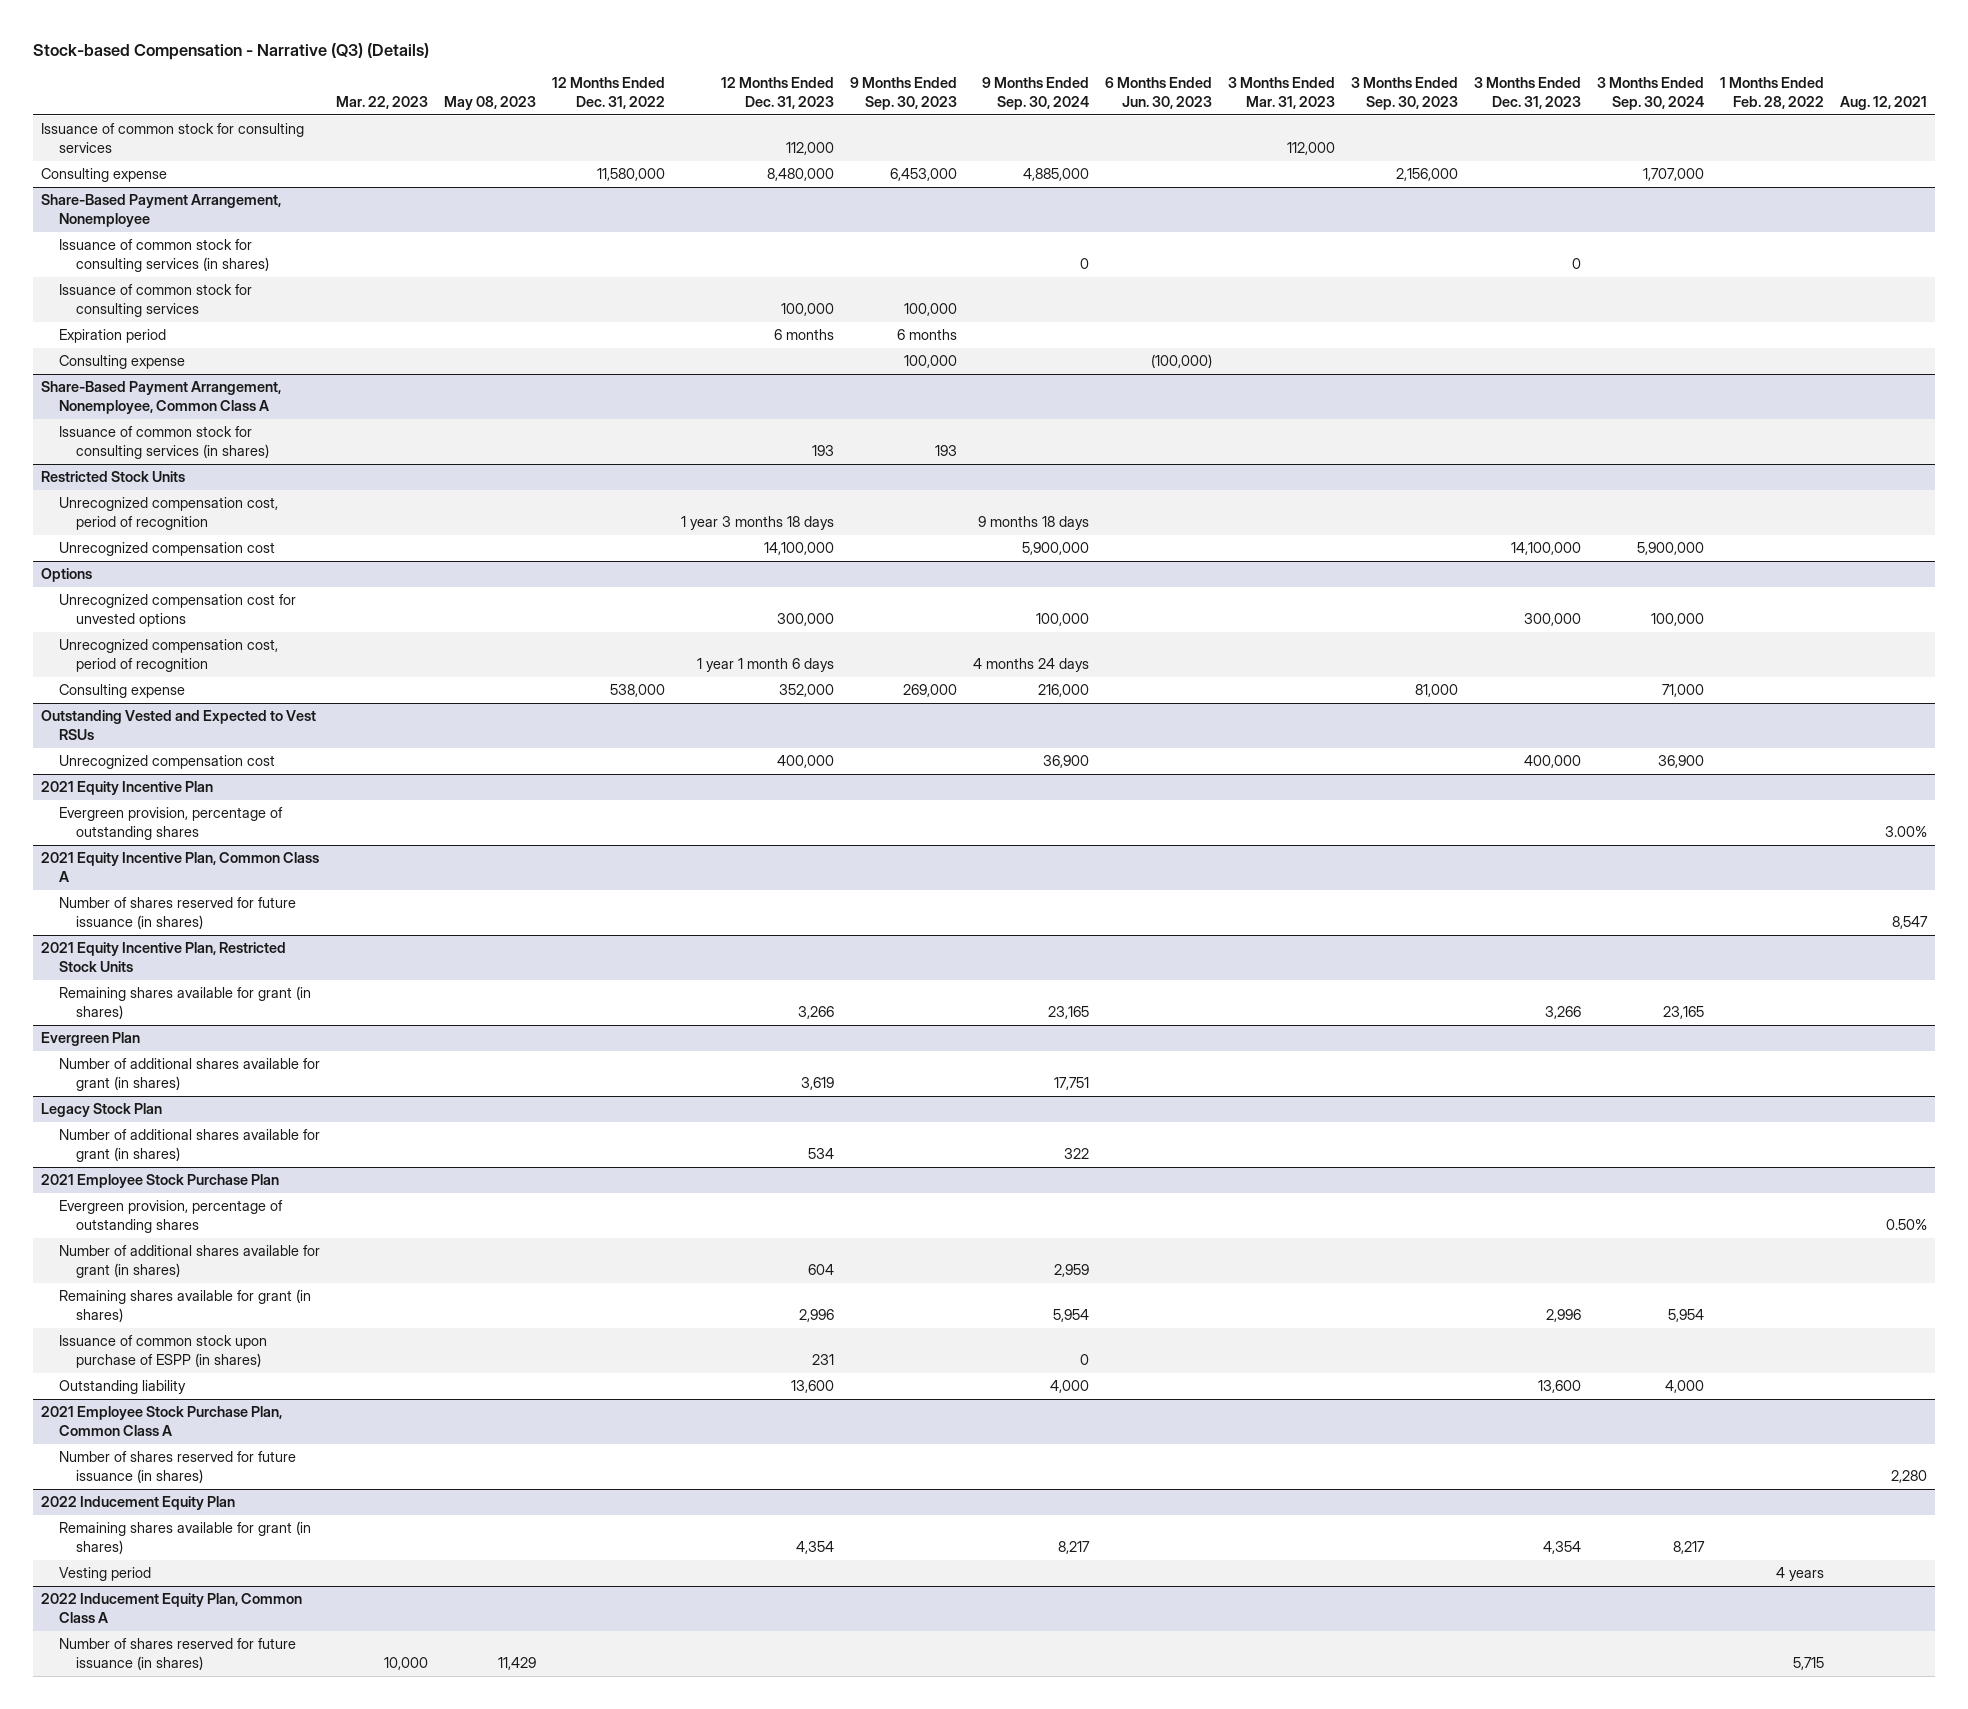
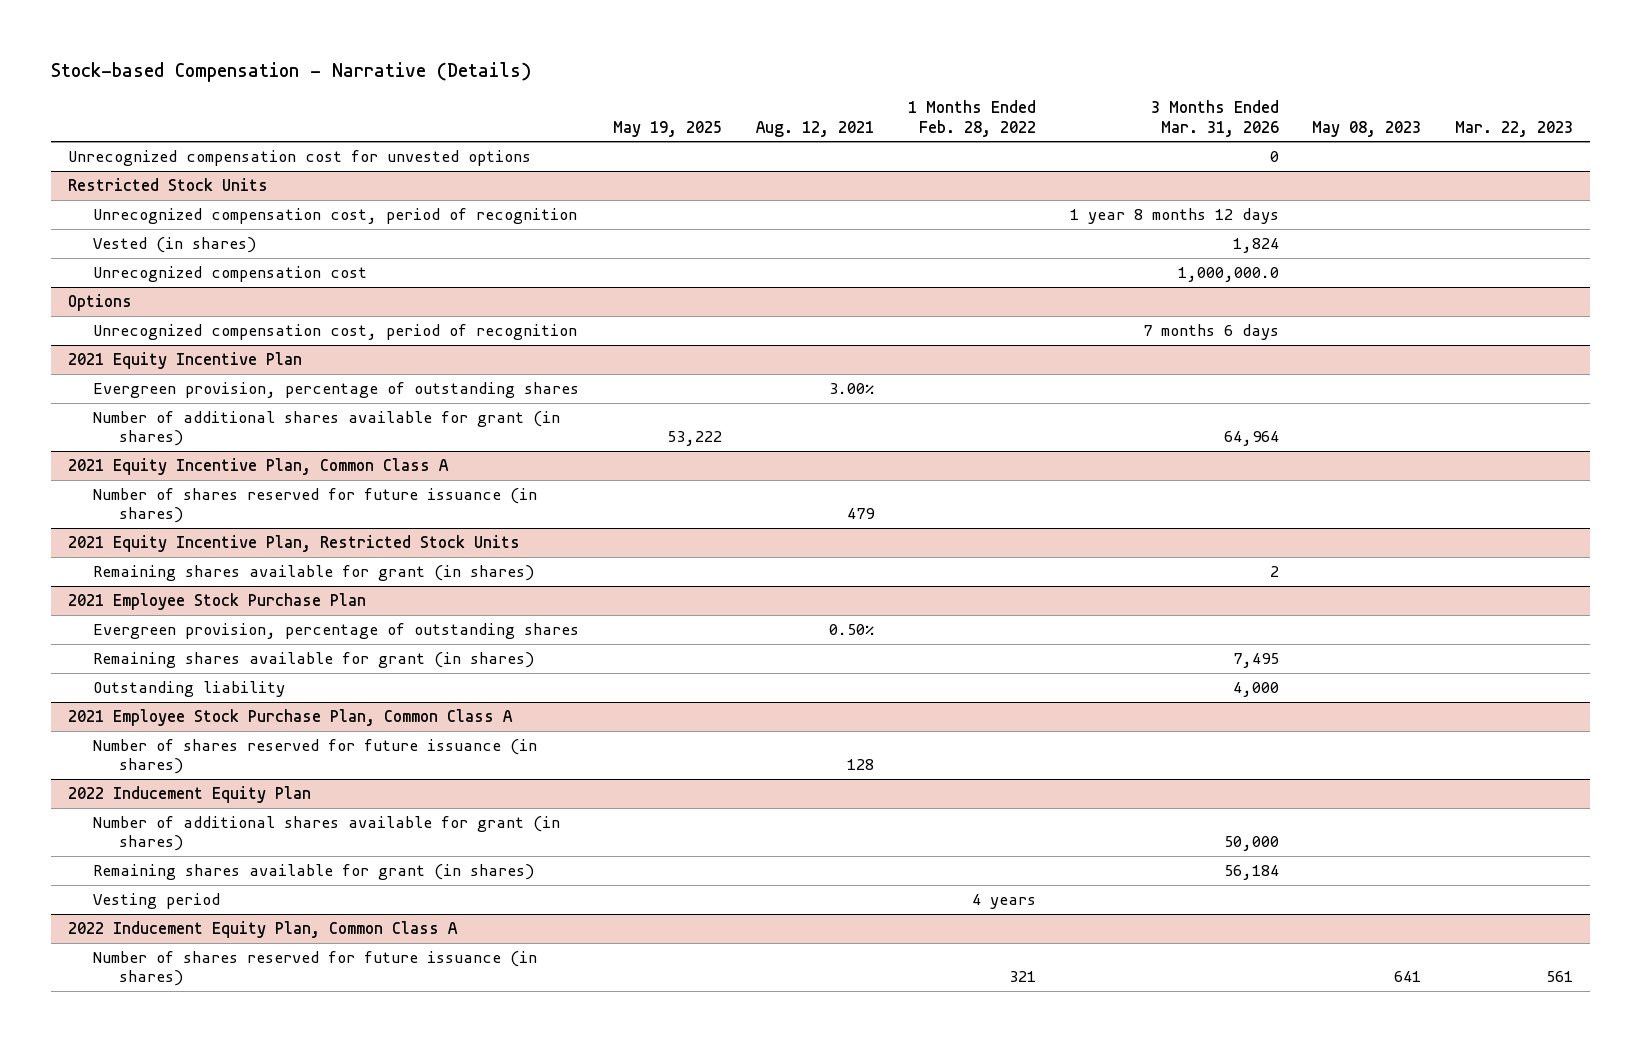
- Stock-based Compensation - Narrative (Q3) (Details)
+ Stock-based Compensation - Narrative (Details)
- | Mar. 22, 2023 | May 08, 2023 | 12 Months Ended Dec. 31, 2022 | 12 Months Ended Dec. 31, 2023 | 9 Months Ended Sep. 30, 2023 | 9 Months Ended Sep. 30, 2024 | 6 Months Ended Jun. 30, 2023 | 3 Months Ended Mar. 31, 2023 | 3 Months Ended Sep. 30, 2023 | 3 Months Ended Dec. 31, 2023 | 3 Months Ended Sep. 30, 2024 | 1 Months Ended Feb. 28, 2022 | Aug. 12, 2021
+ | May 19, 2025 | Aug. 12, 2021 | 1 Months Ended Feb. 28, 2022 | 3 Months Ended Mar. 31, 2026 | May 08, 2023 | Mar. 22, 2023
- Issuance of common stock for consulting services | | | | 112,000 | | | | 112,000 | | | | |
- Consulting expense | | | 11,580,000 | 8,480,000 | 6,453,000 | 4,885,000 | | | 2,156,000 | | 1,707,000 | |
- Share-Based Payment Arrangement, Nonemployee
- Issuance of common stock for consulting services (in shares) | | | | | | 0 | | | | 0 | | |
- Issuance of common stock for consulting services | | | | 100,000 | 100,000 | | | | | | | |
- Expiration period | | | | 6 months | 6 months | | | | | | | |
- Consulting expense | | | | | 100,000 | | (100,000) | | | | | |
- Share-Based Payment Arrangement, Nonemployee, Common Class A
- Issuance of common stock for consulting services (in shares) | | | | 193 | 193 | | | | | | | |
+ Unrecognized compensation cost for unvested options | | | | 0 | |
@ Restricted Stock Units
+ Vested (in shares) | | | | 1,824 | |
@ Options
- Unrecognized compensation cost for unvested options | | | | 300,000 | | 100,000 | | | | 300,000 | 100,000 | |
- Consulting expense | | | 538,000 | 352,000 | 269,000 | 216,000 | | | 81,000 | | 71,000 | |
- Outstanding Vested and Expected to Vest RSUs
- Unrecognized compensation cost | | | | 400,000 | | 36,900 | | | | 400,000 | 36,900 | |
@ 2021 Equity Incentive Plan
+ Number of additional shares available for grant (in shares) | 53,222 | | | 64,964 | |
@ 2021 Equity Incentive Plan, Common Class A
- Number of shares reserved for future issuance (in shares) | | | | | | | | | | | | | 8,547
+ Number of shares reserved for future issuance (in shares) | | 479 | | | |
- Evergreen Plan
- Number of additional shares available for grant (in shares) | | | | 3,619 | | 17,751 | | | | | | |
- Legacy Stock Plan
- Number of additional shares available for grant (in shares) | | | | 534 | | 322 | | | | | | |
@ 2021 Employee Stock Purchase Plan
- Number of additional shares available for grant (in shares) | | | | 604 | | 2,959 | | | | | | |
- Issuance of common stock upon purchase of ESPP (in shares) | | | | 231 | | 0 | | | | | | |
@ 2021 Employee Stock Purchase Plan, Common Class A
- Number of shares reserved for future issuance (in shares) | | | | | | | | | | | | | 2,280
+ Number of shares reserved for future issuance (in shares) | | 128 | | | |
@ 2022 Inducement Equity Plan
+ Number of additional shares available for grant (in shares) | | | | 50,000 | |
@ 2022 Inducement Equity Plan, Common Class A
- Number of shares reserved for future issuance (in shares) | 10,000 | 11,429 | | | | | | | | | | 5,715 |
+ Number of shares reserved for future issuance (in shares) | | | 321 | | 641 | 561

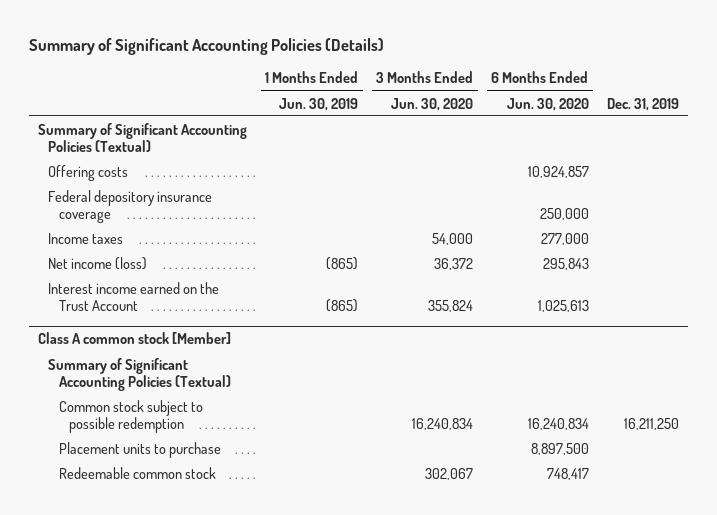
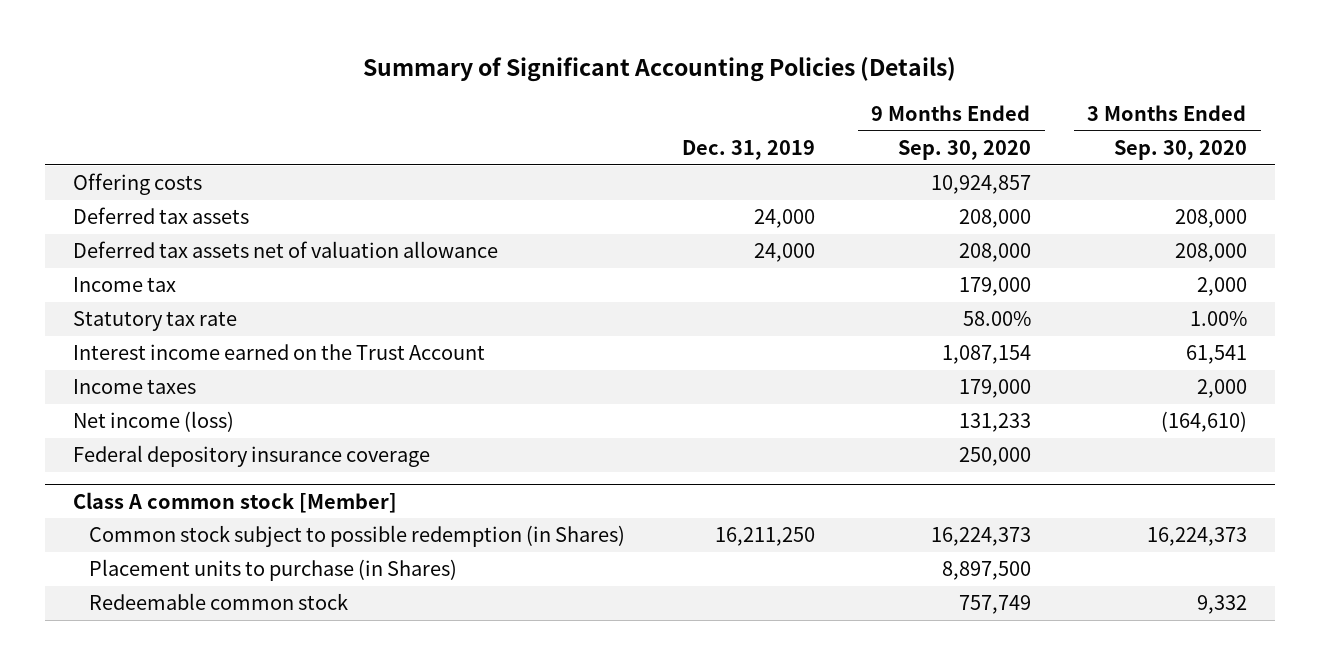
- | 1 Months Ended Jun. 30, 2019 | 3 Months Ended Jun. 30, 2020 | 6 Months Ended Jun. 30, 2020 | Dec. 31, 2019
+ | Dec. 31, 2019 | 9 Months Ended Sep. 30, 2020 | 3 Months Ended Sep. 30, 2020
- Summary of Significant Accounting Policies (Textual)
+ Deferred tax assets | 24,000 | 208,000 | 208,000
+ Deferred tax assets net of valuation allowance | 24,000 | 208,000 | 208,000
+ Income tax | | 179,000 | 2,000
+ Statutory tax rate | | 58.00% | 1.00%
moved up: Interest income earned on the Trust Account | | 1,087,154 | 61,541
moved down: Federal depository insurance coverage | | 250,000 |
@ Class A common stock [Member]
- Summary of Significant Accounting Policies (Textual)
- Common stock subject to possible redemption | | 16,240,834 | 16,240,834 | 16,211,250
- Placement units to purchase | | | 8,897,500 |
+ Common stock subject to possible redemption (in Shares) | 16,211,250 | 16,224,373 | 16,224,373
+ Placement units to purchase (in Shares) | | 8,897,500 |

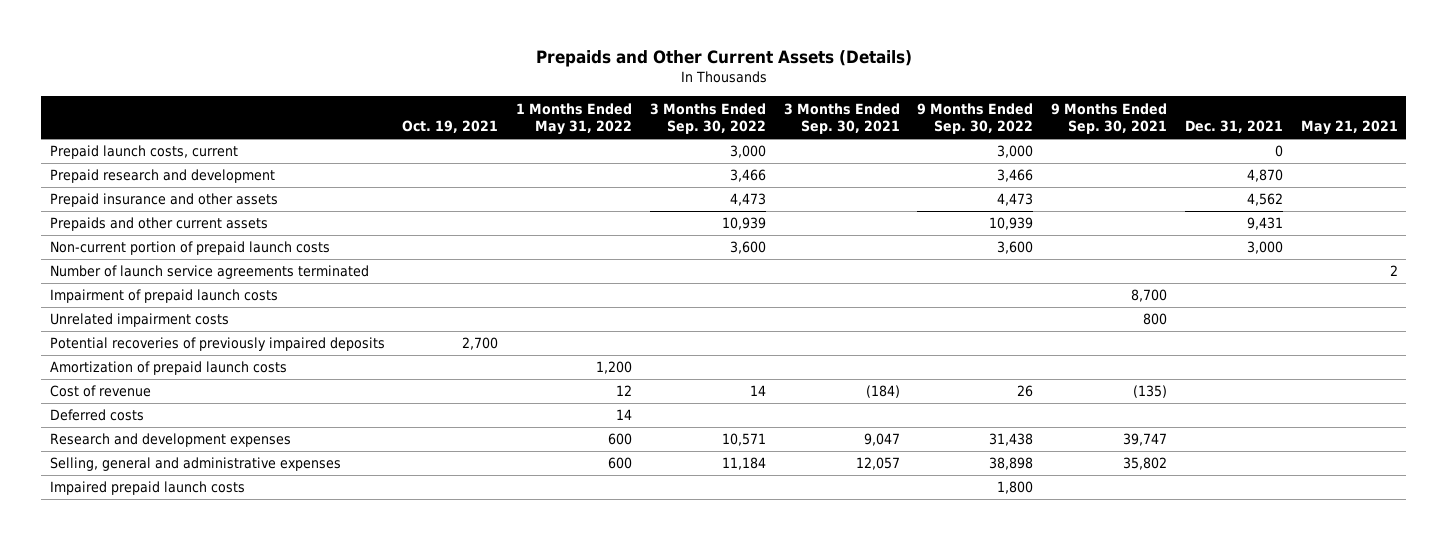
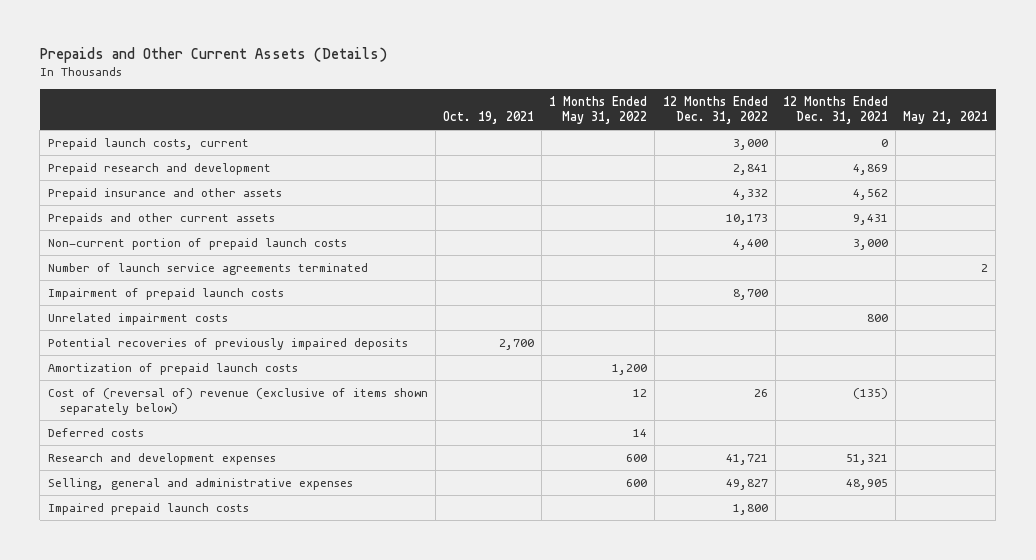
- | Oct. 19, 2021 | 1 Months Ended May 31, 2022 | 3 Months Ended Sep. 30, 2022 | 3 Months Ended Sep. 30, 2021 | 9 Months Ended Sep. 30, 2022 | 9 Months Ended Sep. 30, 2021 | Dec. 31, 2021 | May 21, 2021
+ | Oct. 19, 2021 | 1 Months Ended May 31, 2022 | 12 Months Ended Dec. 31, 2022 | 12 Months Ended Dec. 31, 2021 | May 21, 2021
- Cost of revenue | | 12 | 14 | (184) | 26 | (135) | |
+ Cost of (reversal of) revenue (exclusive of items shown separately below) | | 12 | 26 | (135) |

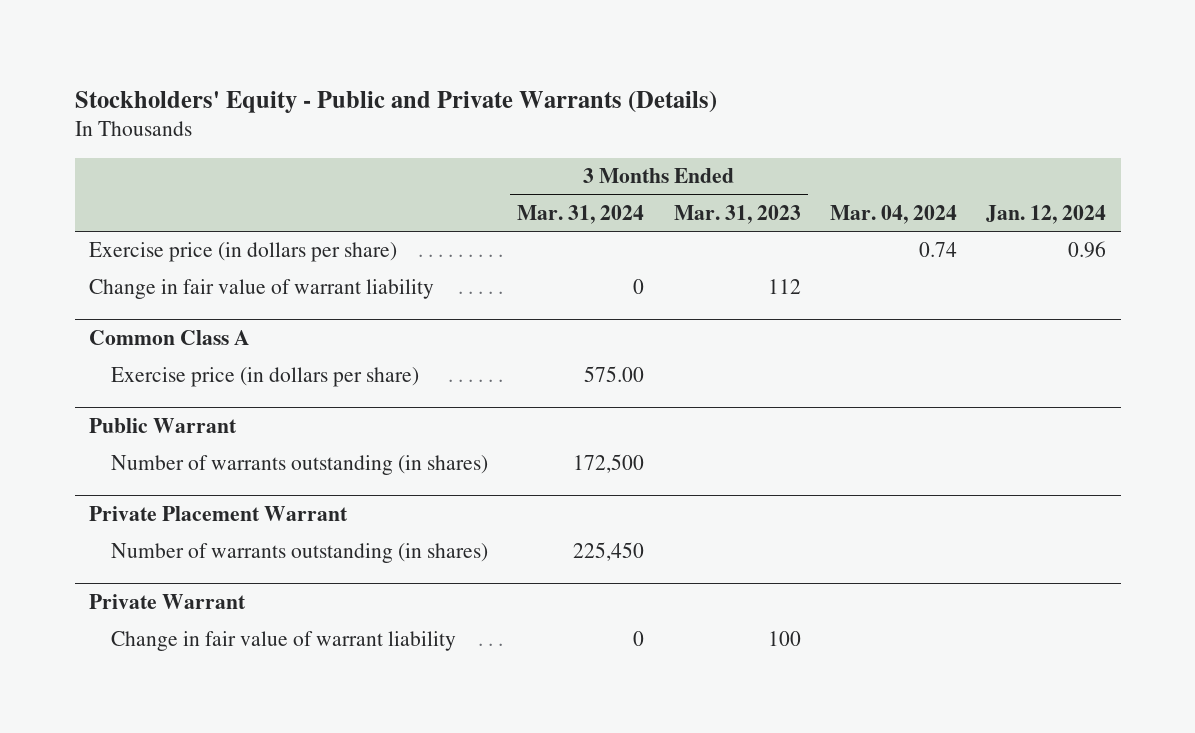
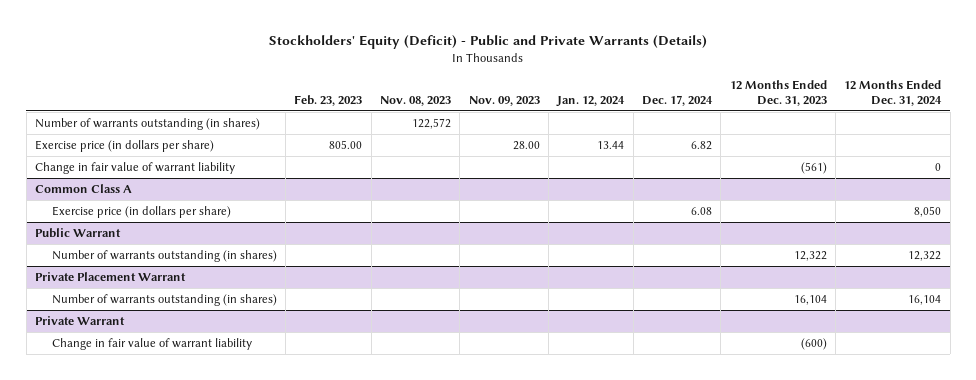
- Stockholders' Equity - Public and Private Warrants (Details)
+ Stockholders' Equity (Deficit) - Public and Private Warrants (Details)
- | 3 Months Ended Mar. 31, 2024 | 3 Months Ended Mar. 31, 2023 | Mar. 04, 2024 | Jan. 12, 2024
+ | Feb. 23, 2023 | Nov. 08, 2023 | Nov. 09, 2023 | Jan. 12, 2024 | Dec. 17, 2024 | 12 Months Ended Dec. 31, 2023 | 12 Months Ended Dec. 31, 2024
- Exercise price (in dollars per share) | | | 0.74 | 0.96
+ Number of warrants outstanding (in shares) | | 122,572 | | | | |
+ Exercise price (in dollars per share) | 805.00 | | 28.00 | 13.44 | 6.82 | |

